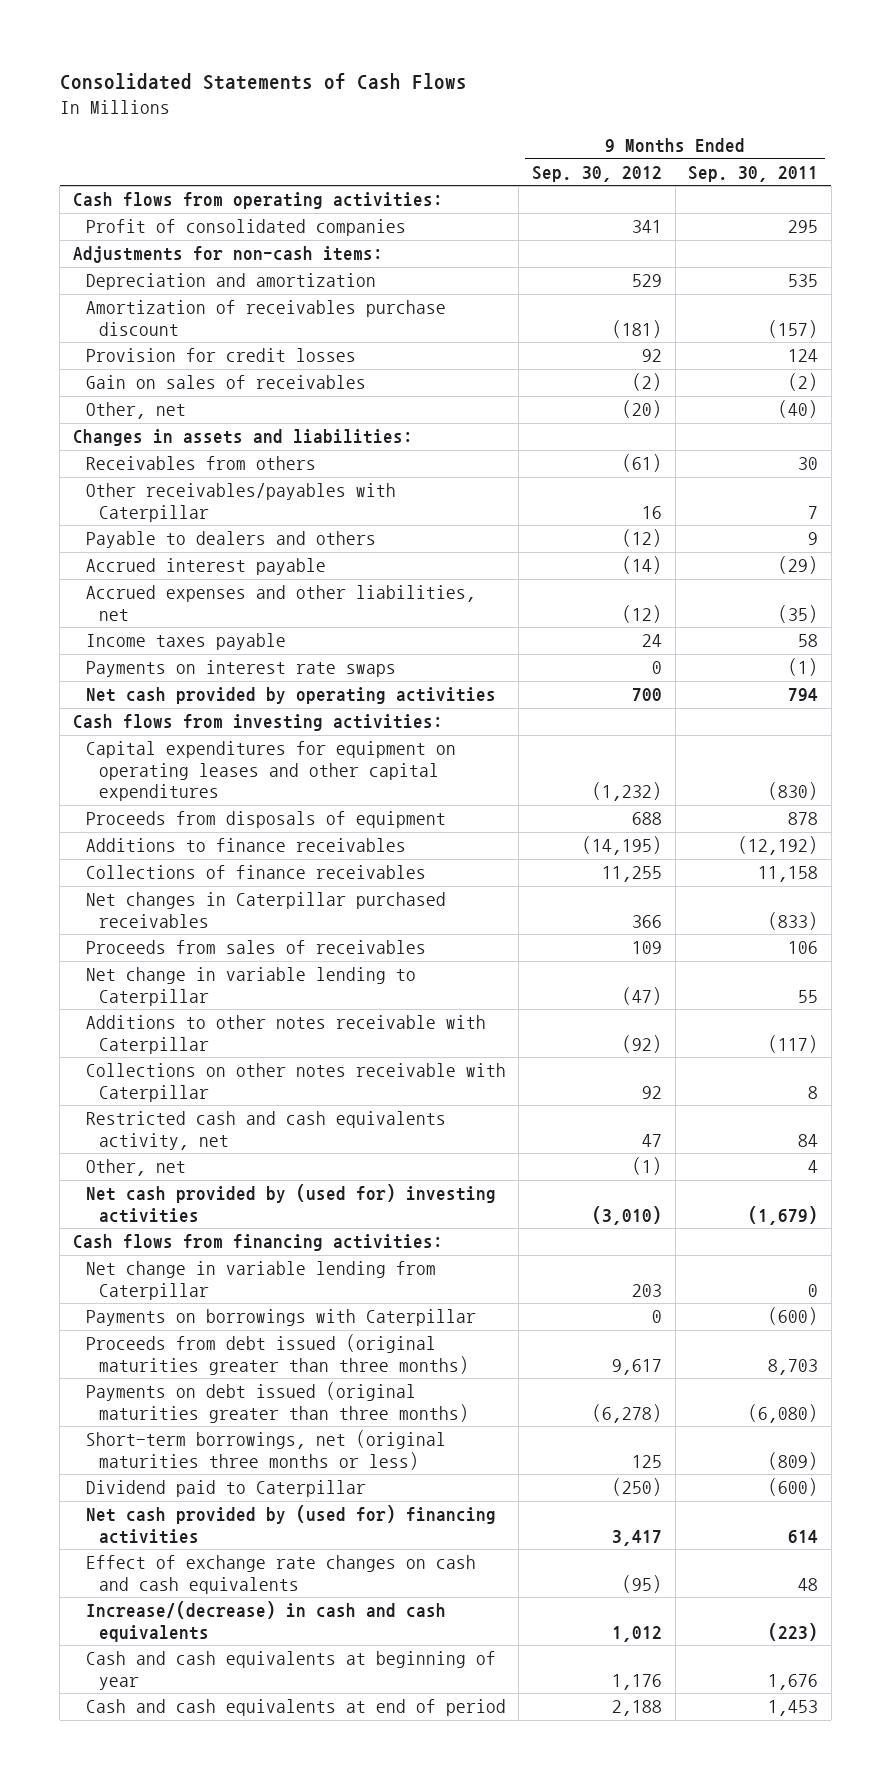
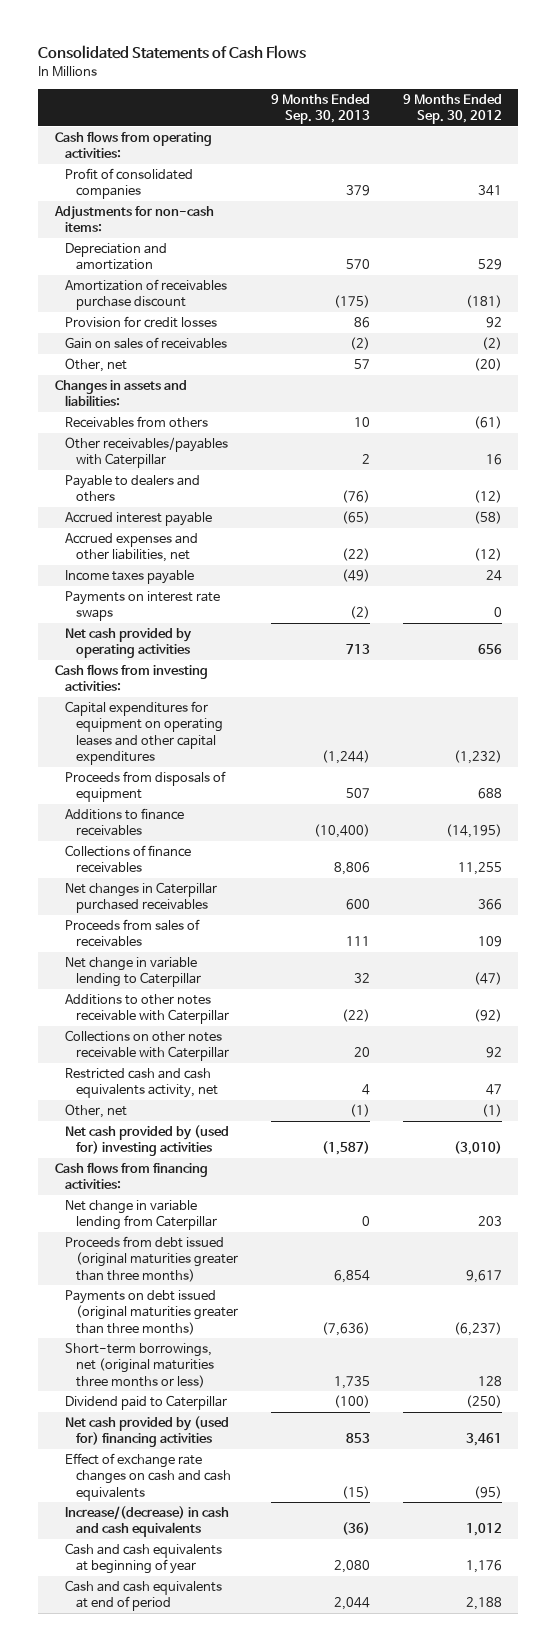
- | 9 Months Ended Sep. 30, 2012 | 9 Months Ended Sep. 30, 2011
+ | 9 Months Ended Sep. 30, 2013 | 9 Months Ended Sep. 30, 2012
- Accrued interest payable | (14) | (29)
+ Accrued interest payable | (65) | (58)
- Net cash provided by operating activities | 700 | 794
+ Net cash provided by operating activities | 713 | 656
- Payments on borrowings with Caterpillar | 0 | (600)
- Payments on debt issued (original maturities greater than three months) | (6,278) | (6,080)
- Short-term borrowings, net (original maturities three months or less) | 125 | (809)
+ Payments on debt issued (original maturities greater than three months) | (7,636) | (6,237)
+ Short-term borrowings, net (original maturities three months or less) | 1,735 | 128
- Net cash provided by (used for) financing activities | 3,417 | 614
+ Net cash provided by (used for) financing activities | 853 | 3,461

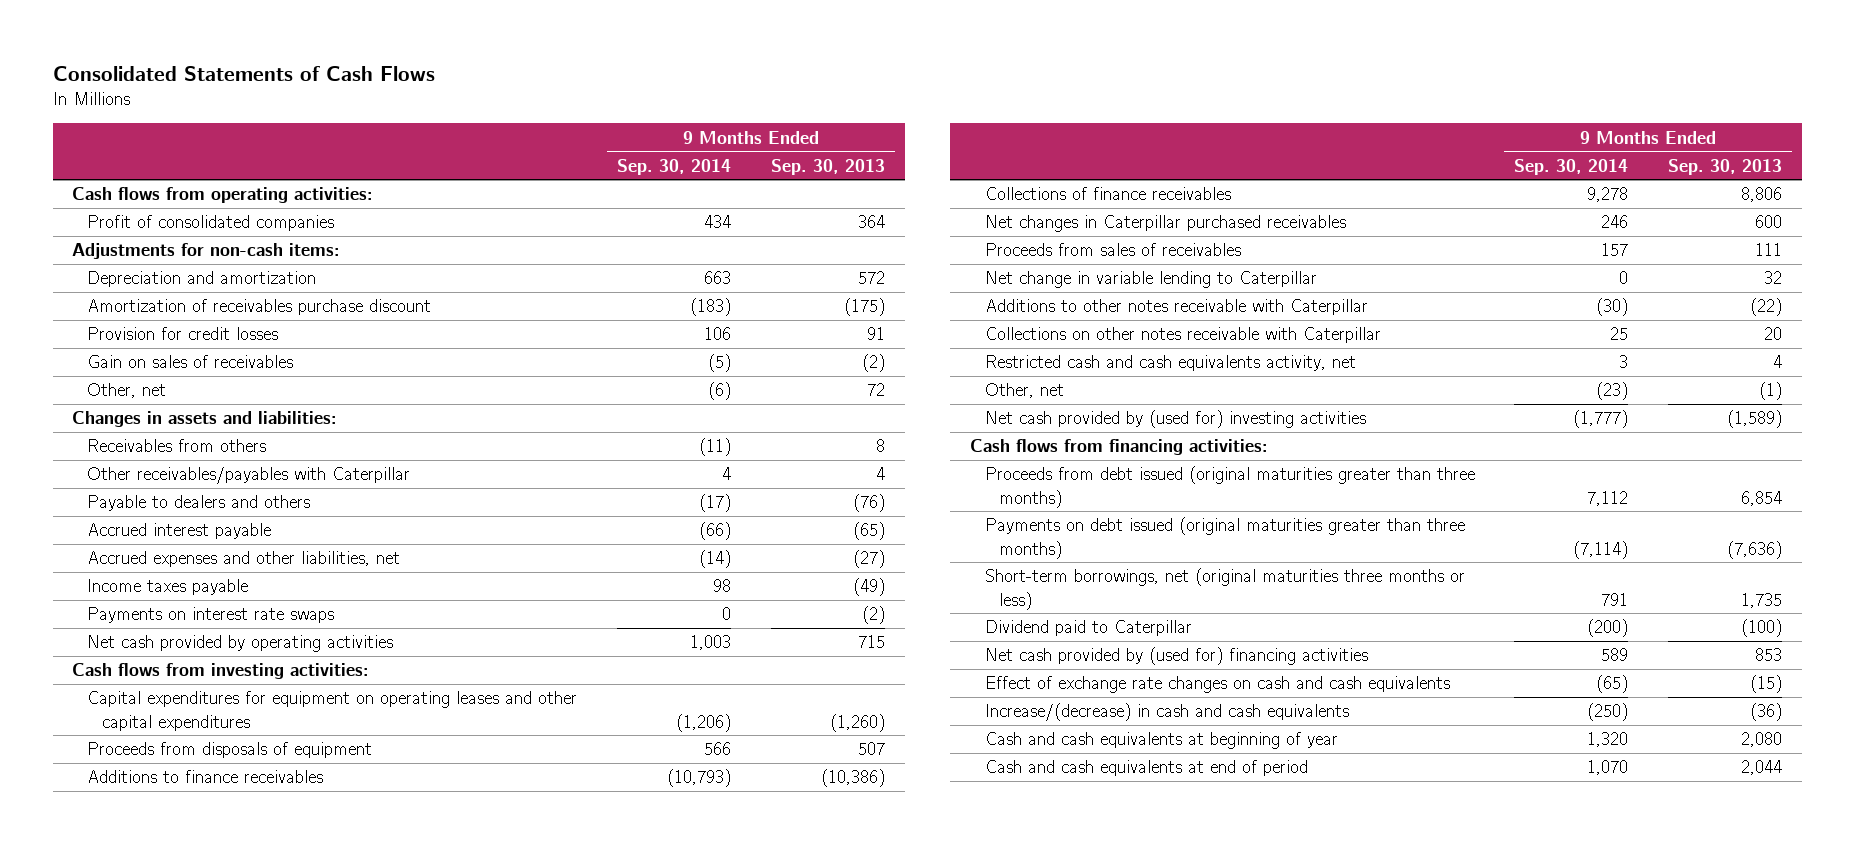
- | 9 Months Ended Sep. 30, 2013 | 9 Months Ended Sep. 30, 2012
+ | 9 Months Ended Sep. 30, 2014 | 9 Months Ended Sep. 30, 2013
- Profit of consolidated companies | 379 | 341
+ Profit of consolidated companies | 434 | 364
- Depreciation and amortization | 570 | 529
+ Depreciation and amortization | 663 | 572
- Provision for credit losses | 86 | 92
+ Provision for credit losses | 106 | 91
- Other, net | 57 | (20)
+ Other, net | (6) | 72
- Receivables from others | 10 | (61)
- Other receivables/payables with Caterpillar | 2 | 16
+ Receivables from others | (11) | 8
+ Other receivables/payables with Caterpillar | 4 | 4
- Accrued expenses and other liabilities, net | (22) | (12)
+ Accrued expenses and other liabilities, net | (14) | (27)
- Net cash provided by operating activities | 713 | 656
+ Net cash provided by operating activities | 1,003 | 715
- Capital expenditures for equipment on operating leases and other capital expenditures | (1,244) | (1,232)
+ Capital expenditures for equipment on operating leases and other capital expenditures | (1,206) | (1,260)
- Additions to finance receivables | (10,400) | (14,195)
+ Additions to finance receivables | (10,793) | (10,386)
- Net cash provided by (used for) investing activities | (1,587) | (3,010)
+ Net cash provided by (used for) investing activities | (1,777) | (1,589)
- Net change in variable lending from Caterpillar | 0 | 203

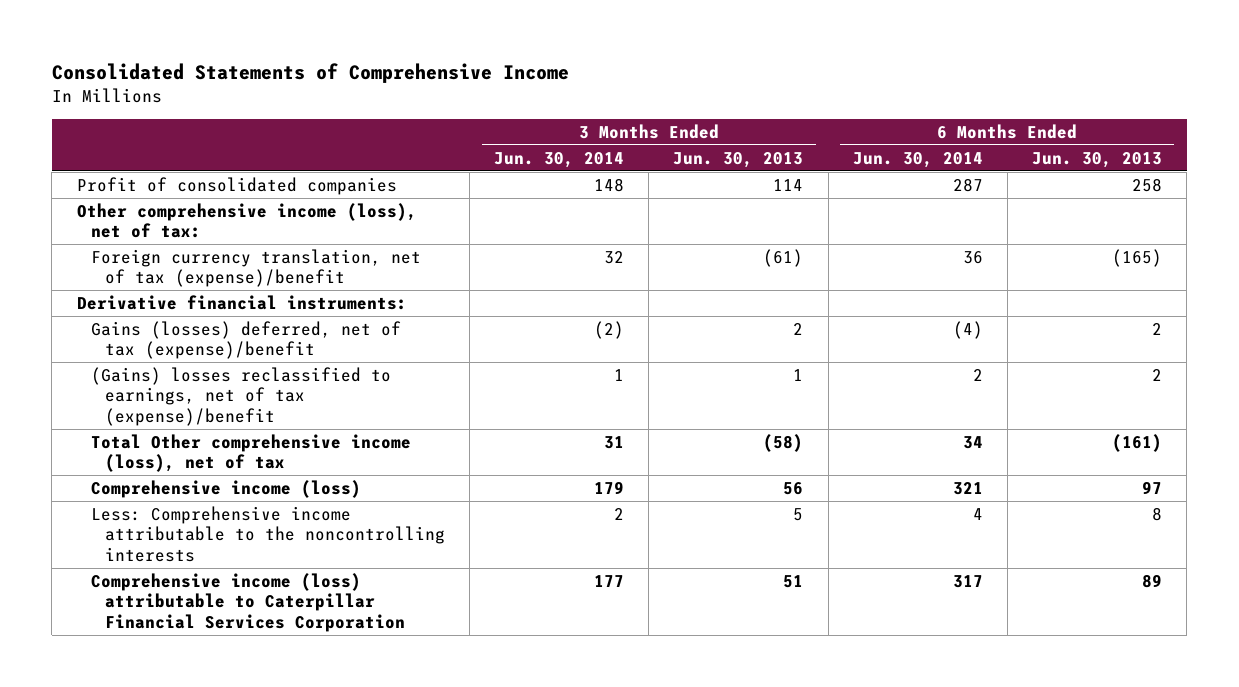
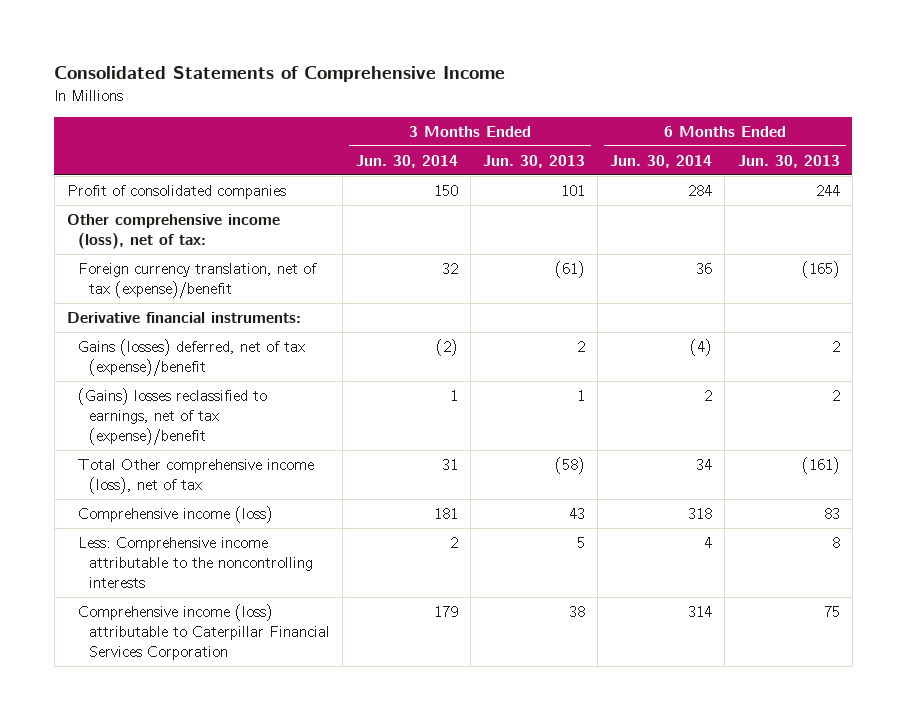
- Profit of consolidated companies | 148 | 114 | 287 | 258
+ Profit of consolidated companies | 150 | 101 | 284 | 244
- Comprehensive income (loss) | 179 | 56 | 321 | 97
+ Comprehensive income (loss) | 181 | 43 | 318 | 83
- Comprehensive income (loss) attributable to Caterpillar Financial Services Corporation | 177 | 51 | 317 | 89
+ Comprehensive income (loss) attributable to Caterpillar Financial Services Corporation | 179 | 38 | 314 | 75

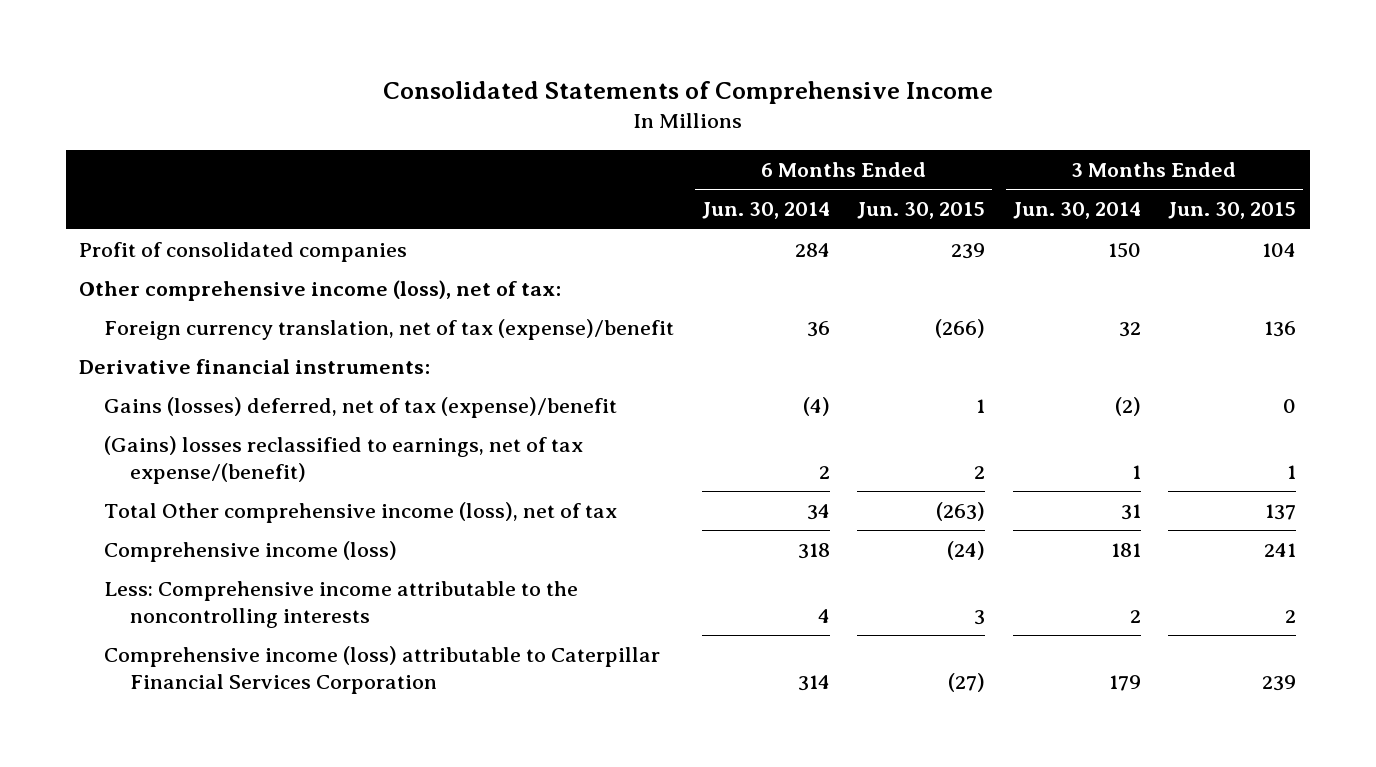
- | 3 Months Ended Jun. 30, 2014 | 3 Months Ended Jun. 30, 2013 | 6 Months Ended Jun. 30, 2014 | 6 Months Ended Jun. 30, 2013
+ | 6 Months Ended Jun. 30, 2014 | 6 Months Ended Jun. 30, 2015 | 3 Months Ended Jun. 30, 2014 | 3 Months Ended Jun. 30, 2015
- (Gains) losses reclassified to earnings, net of tax (expense)/benefit | 1 | 1 | 2 | 2
+ (Gains) losses reclassified to earnings, net of tax expense/(benefit) | 2 | 2 | 1 | 1

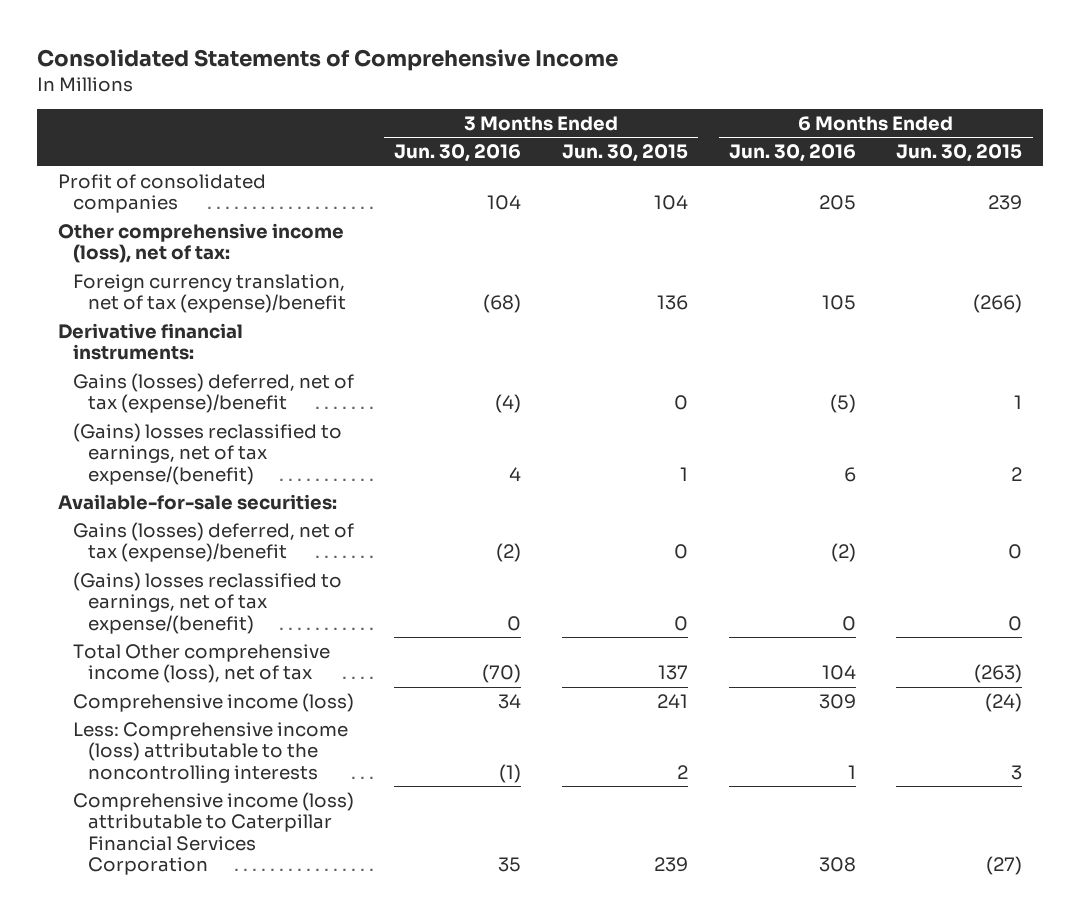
- | 6 Months Ended Jun. 30, 2014 | 6 Months Ended Jun. 30, 2015 | 3 Months Ended Jun. 30, 2014 | 3 Months Ended Jun. 30, 2015
+ | 3 Months Ended Jun. 30, 2016 | 3 Months Ended Jun. 30, 2015 | 6 Months Ended Jun. 30, 2016 | 6 Months Ended Jun. 30, 2015
+ Available-for-sale securities:
+ Gains (losses) deferred, net of tax (expense)/benefit | (2) | 0 | (2) | 0
+ (Gains) losses reclassified to earnings, net of tax expense/(benefit) | 0 | 0 | 0 | 0
- Less: Comprehensive income attributable to the noncontrolling interests | 4 | 3 | 2 | 2
+ Less: Comprehensive income (loss) attributable to the noncontrolling interests | (1) | 2 | 1 | 3

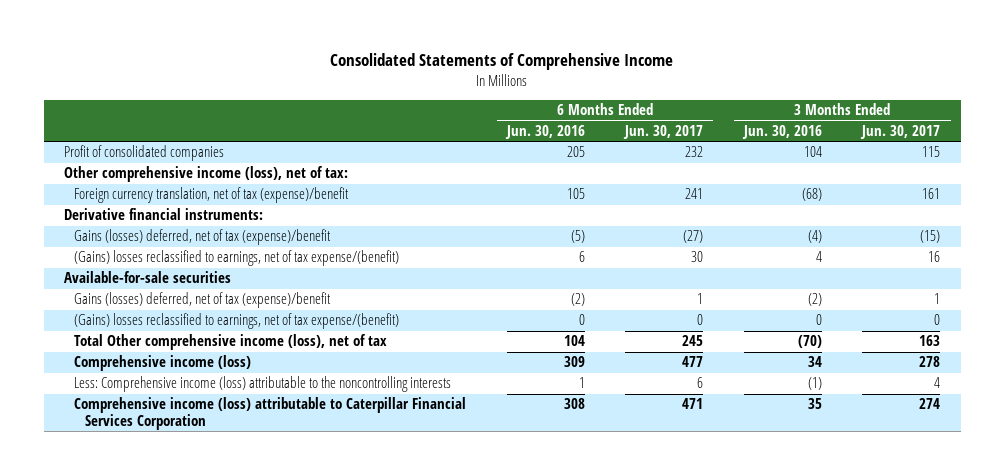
- | 3 Months Ended Jun. 30, 2016 | 3 Months Ended Jun. 30, 2015 | 6 Months Ended Jun. 30, 2016 | 6 Months Ended Jun. 30, 2015
+ | 6 Months Ended Jun. 30, 2016 | 6 Months Ended Jun. 30, 2017 | 3 Months Ended Jun. 30, 2016 | 3 Months Ended Jun. 30, 2017
- Available-for-sale securities:
+ Available-for-sale securities

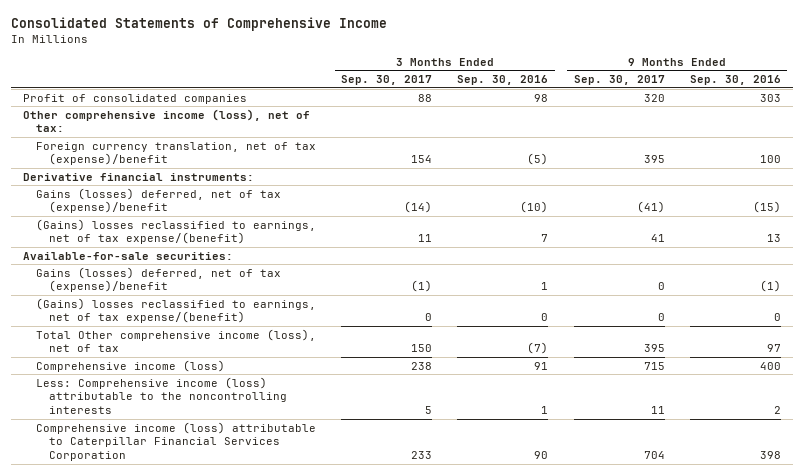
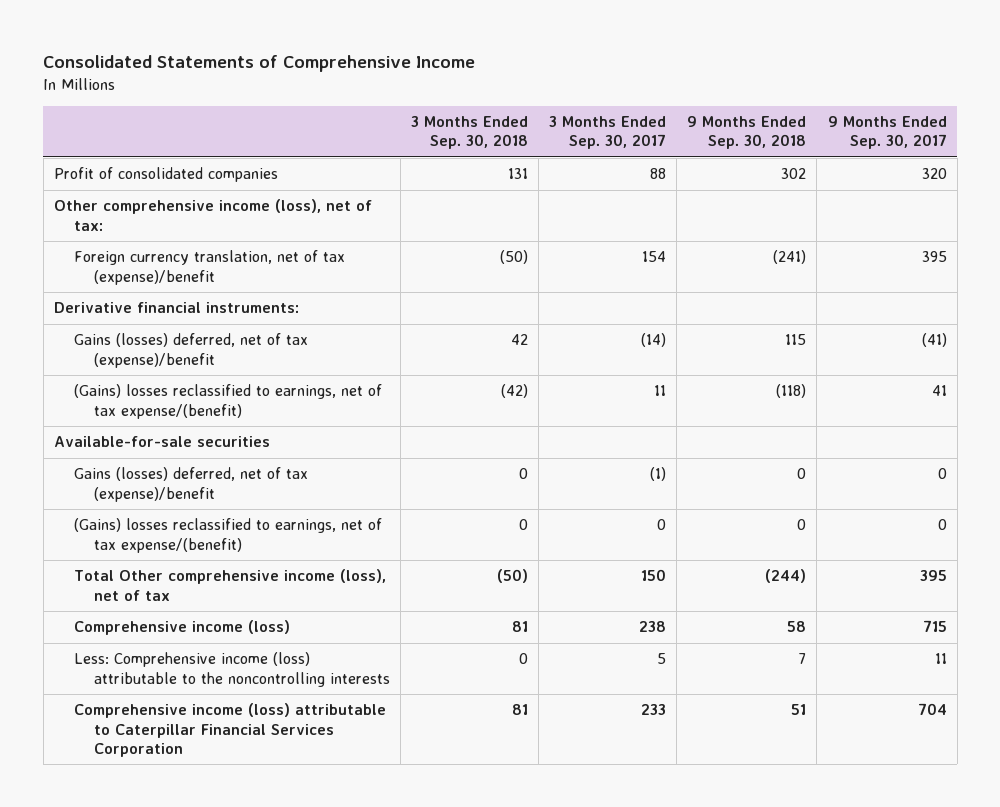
- | 3 Months Ended Sep. 30, 2017 | 3 Months Ended Sep. 30, 2016 | 9 Months Ended Sep. 30, 2017 | 9 Months Ended Sep. 30, 2016
+ | 3 Months Ended Sep. 30, 2018 | 3 Months Ended Sep. 30, 2017 | 9 Months Ended Sep. 30, 2018 | 9 Months Ended Sep. 30, 2017
- Available-for-sale securities:
+ Available-for-sale securities

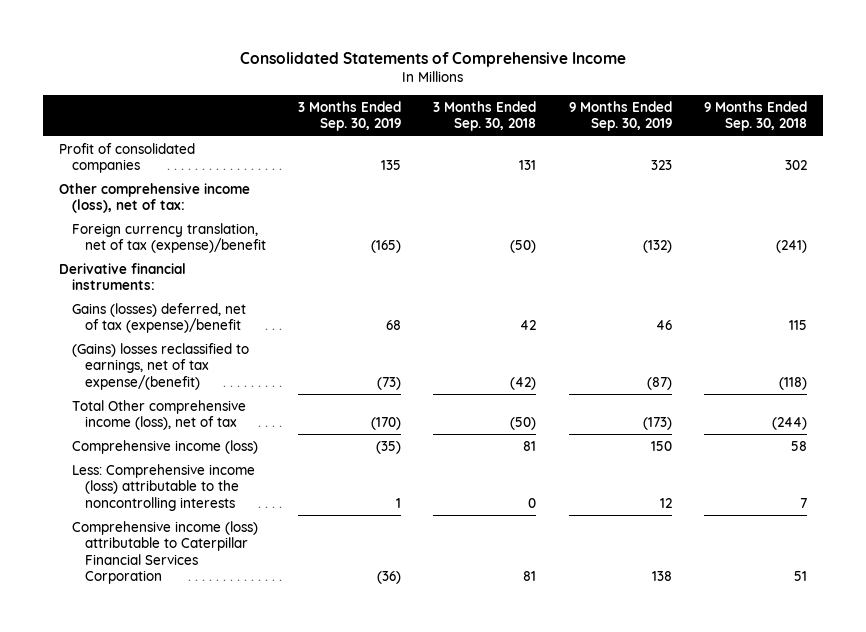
- | 3 Months Ended Sep. 30, 2018 | 3 Months Ended Sep. 30, 2017 | 9 Months Ended Sep. 30, 2018 | 9 Months Ended Sep. 30, 2017
+ | 3 Months Ended Sep. 30, 2019 | 3 Months Ended Sep. 30, 2018 | 9 Months Ended Sep. 30, 2019 | 9 Months Ended Sep. 30, 2018
- Available-for-sale securities
- Gains (losses) deferred, net of tax (expense)/benefit | 0 | (1) | 0 | 0
- (Gains) losses reclassified to earnings, net of tax expense/(benefit) | 0 | 0 | 0 | 0

